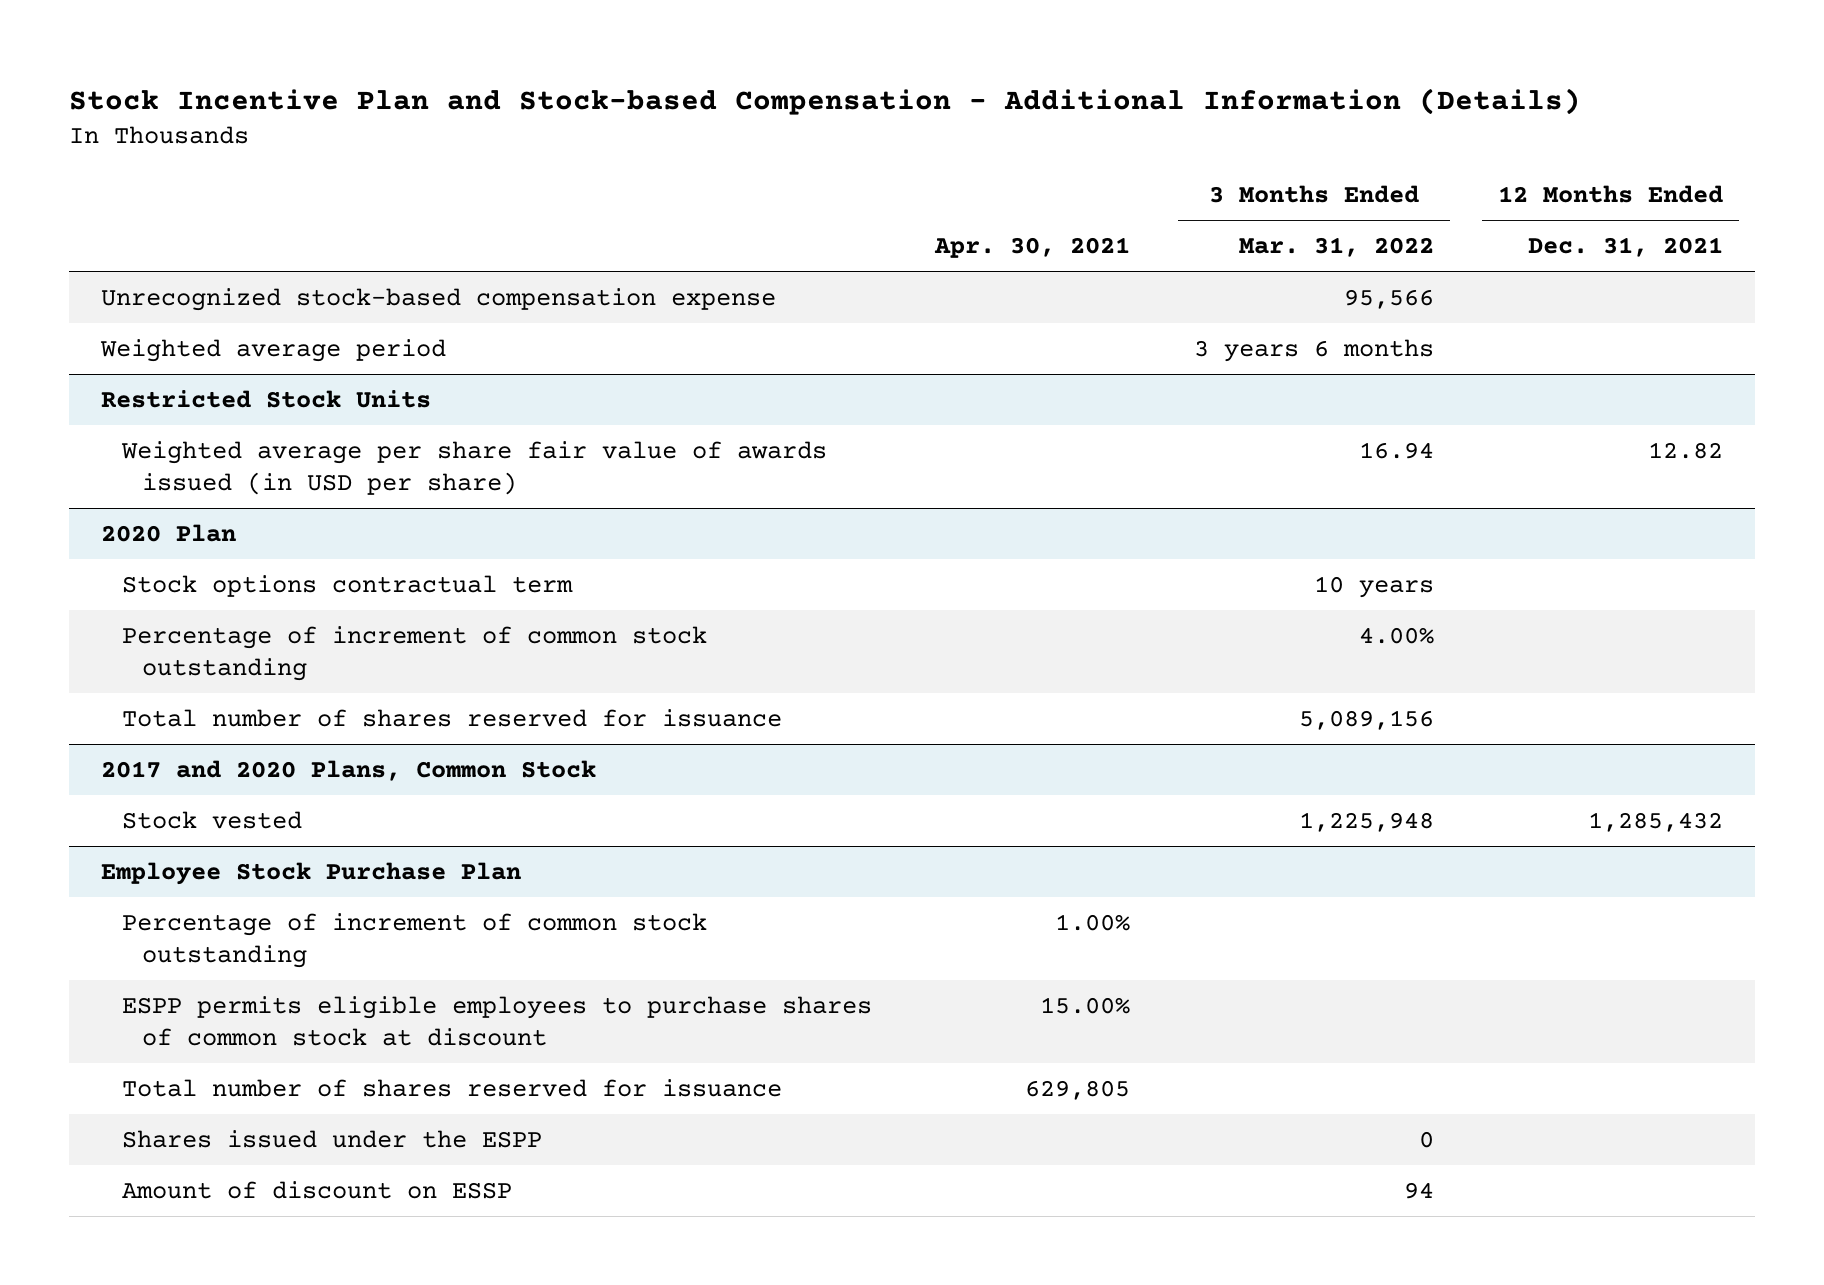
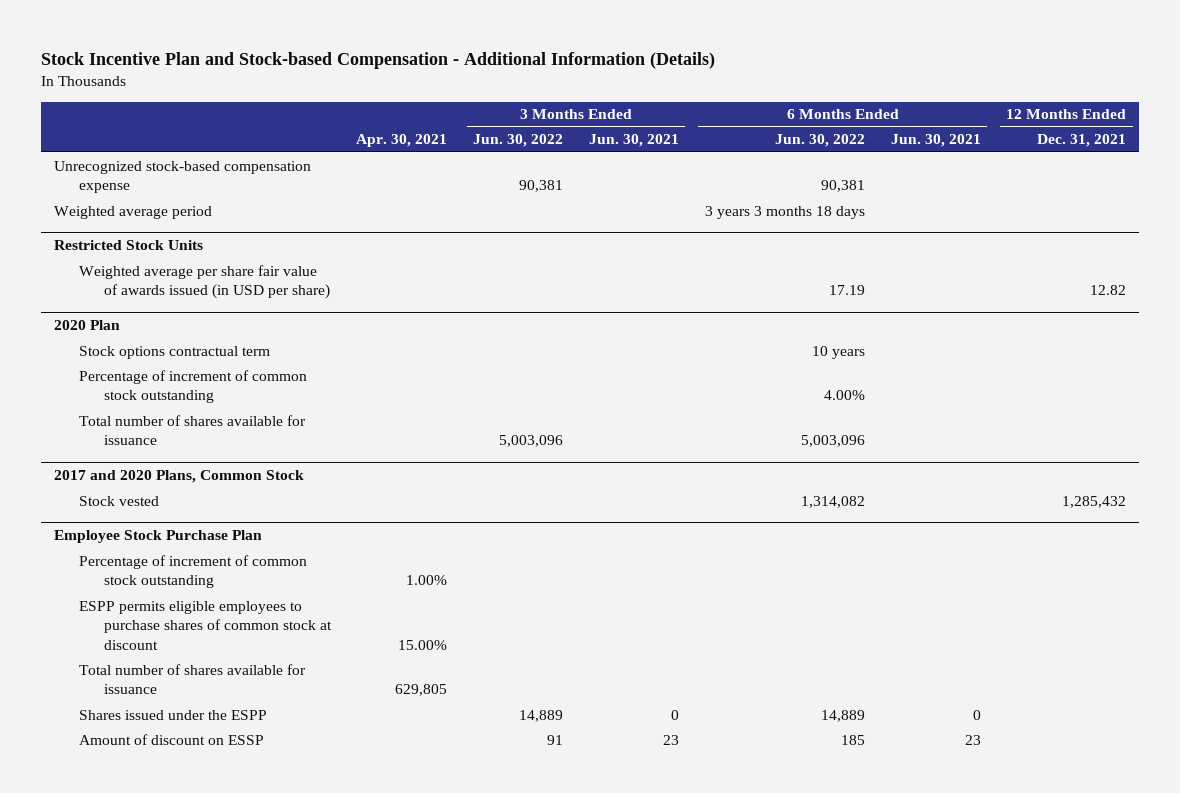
- | Apr. 30, 2021 | 3 Months Ended Mar. 31, 2022 | 12 Months Ended Dec. 31, 2021
+ | Apr. 30, 2021 | 3 Months Ended Jun. 30, 2022 | 3 Months Ended Jun. 30, 2021 | 6 Months Ended Jun. 30, 2022 | 6 Months Ended Jun. 30, 2021 | 12 Months Ended Dec. 31, 2021
@ 2020 Plan
- Total number of shares reserved for issuance | | 5,089,156 |
+ Total number of shares available for issuance | | 5,003,096 | | 5,003,096 | |
@ Employee Stock Purchase Plan
- Total number of shares reserved for issuance | 629,805 | |
+ Total number of shares available for issuance | 629,805 | | | | |

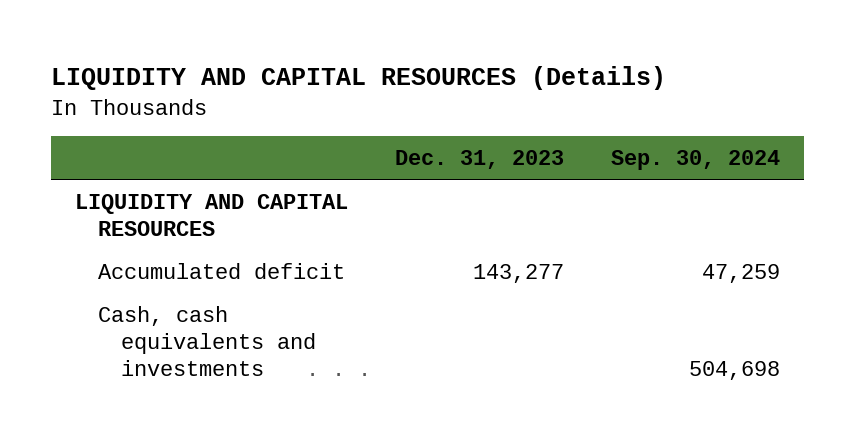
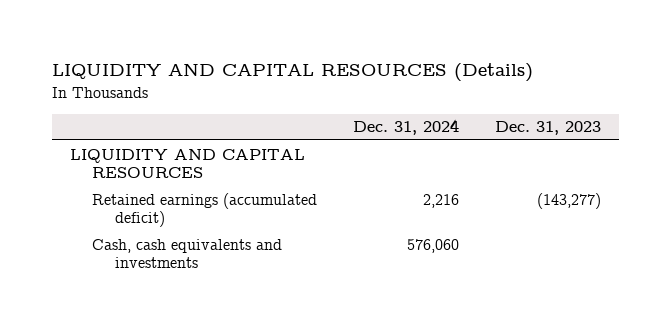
- | Dec. 31, 2023 | Sep. 30, 2024
+ | Dec. 31, 2024 | Dec. 31, 2023
- Accumulated deficit | 143,277 | 47,259
+ Retained earnings (accumulated deficit) | 2,216 | (143,277)

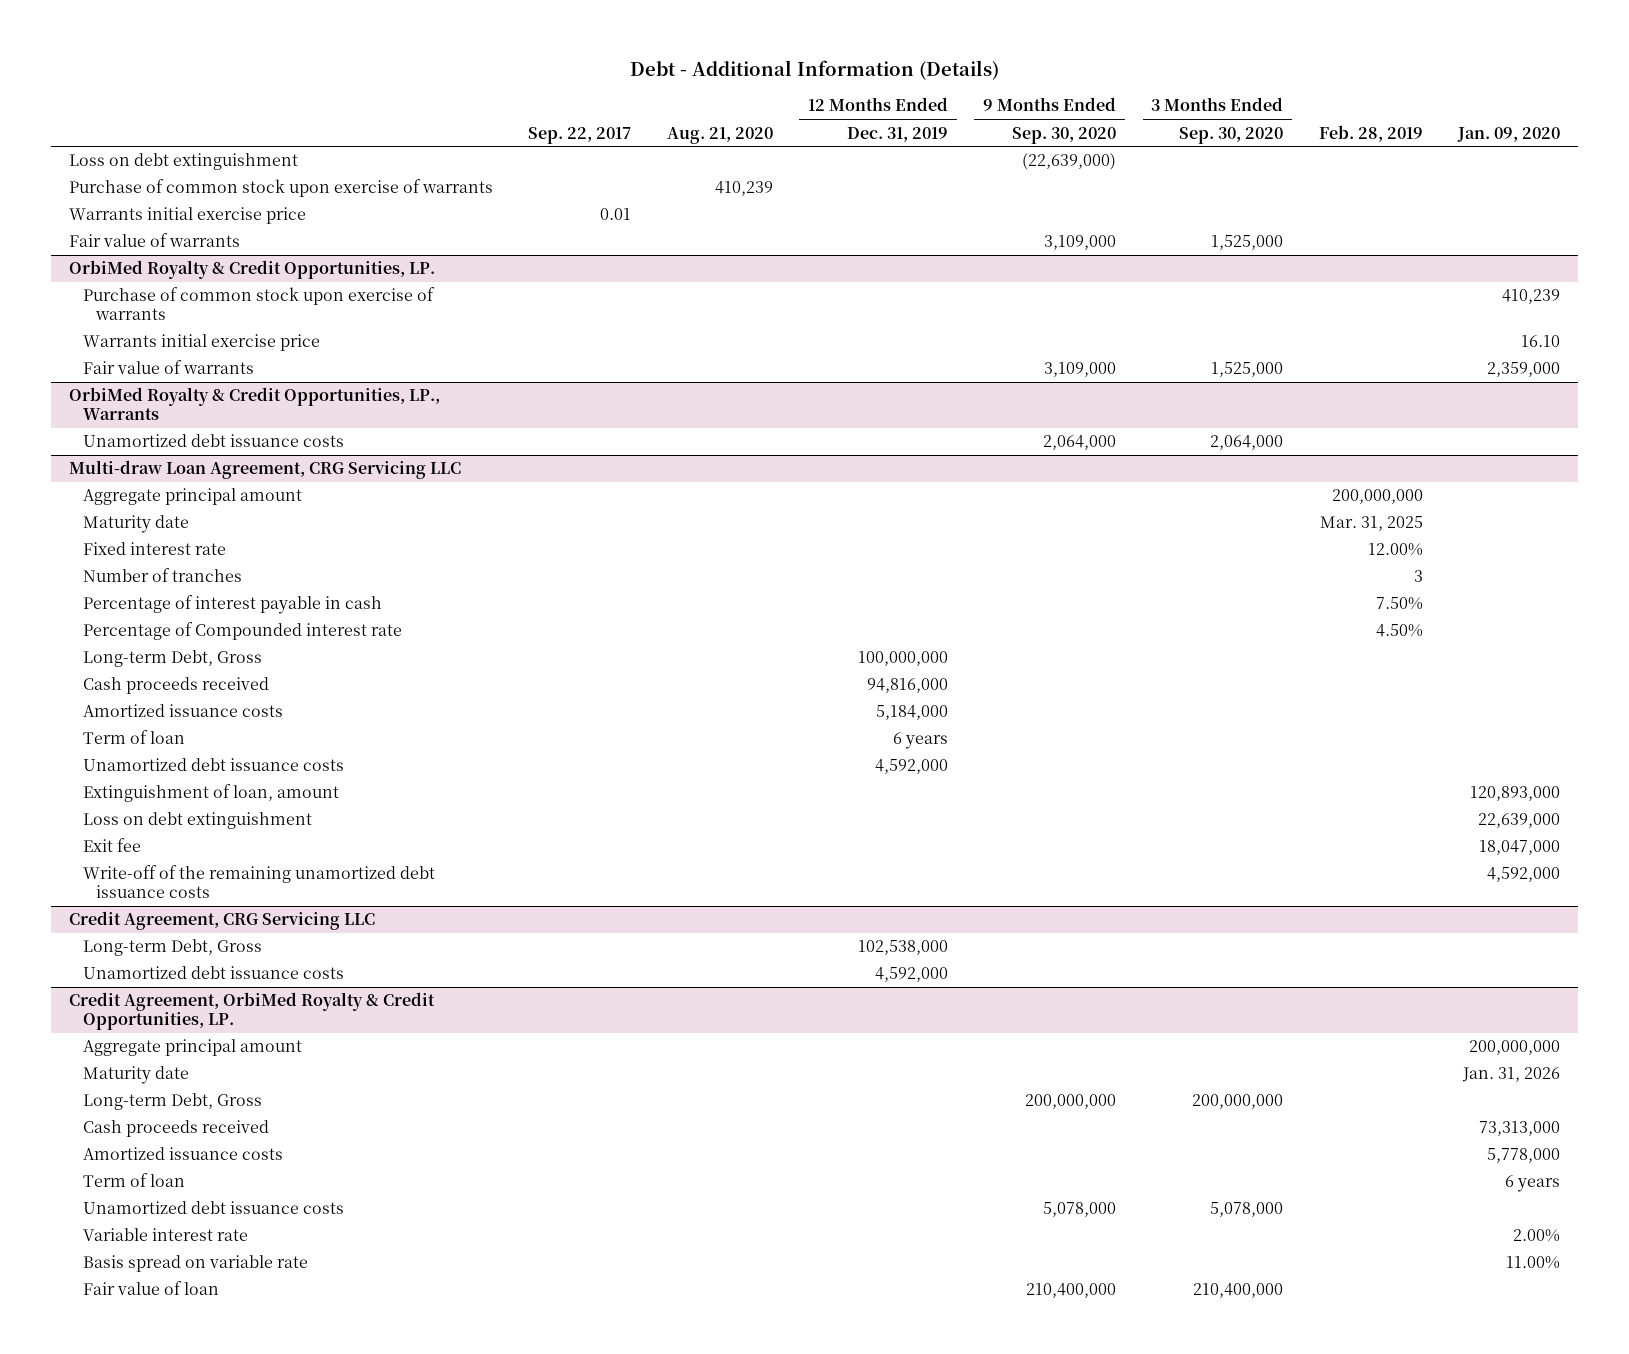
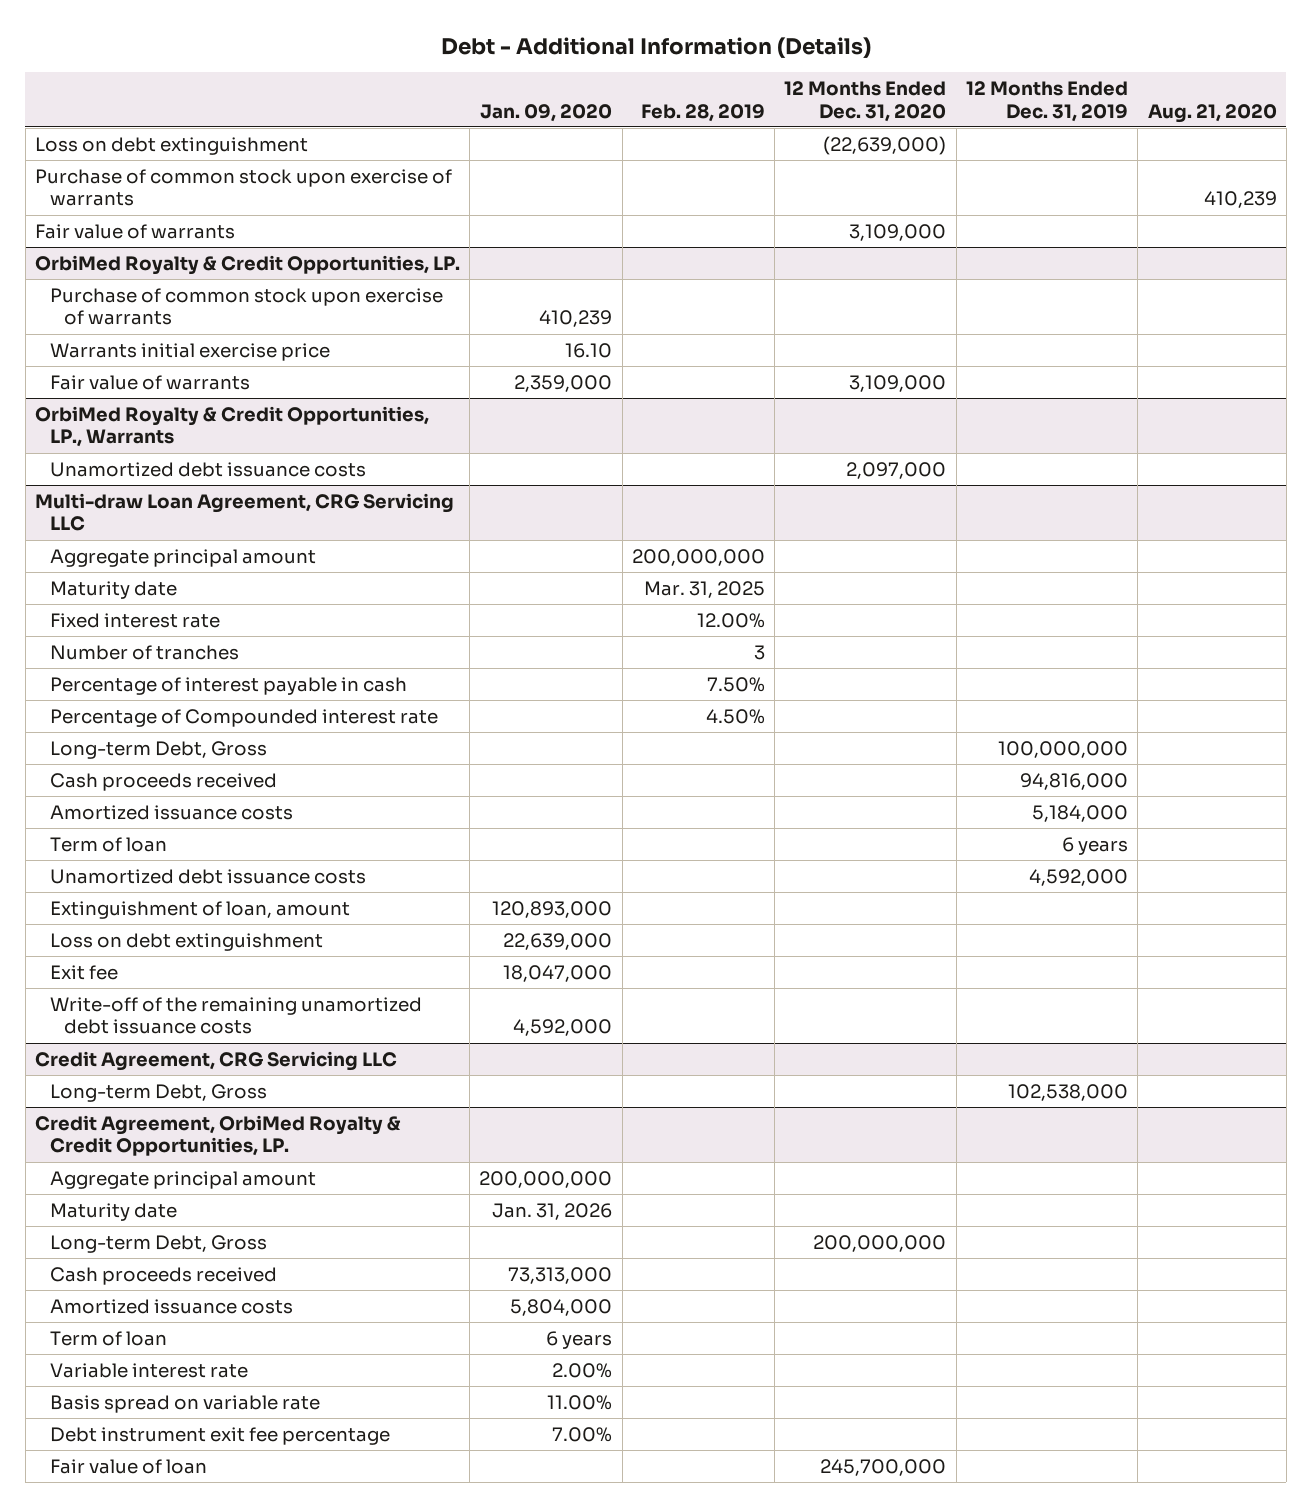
- | Sep. 22, 2017 | Aug. 21, 2020 | 12 Months Ended Dec. 31, 2019 | 9 Months Ended Sep. 30, 2020 | 3 Months Ended Sep. 30, 2020 | Feb. 28, 2019 | Jan. 09, 2020
+ | Jan. 09, 2020 | Feb. 28, 2019 | 12 Months Ended Dec. 31, 2020 | 12 Months Ended Dec. 31, 2019 | Aug. 21, 2020
- Warrants initial exercise price | 0.01 | | | | | |
@ Credit Agreement, CRG Servicing LLC
- Unamortized debt issuance costs | | | 4,592,000 | | | |
@ Credit Agreement, OrbiMed Royalty & Credit Opportunities, LP.
- Amortized issuance costs | | | | | | | 5,778,000
+ Amortized issuance costs | 5,804,000 | | | |
- Unamortized debt issuance costs | | | | 5,078,000 | 5,078,000 | |
+ Debt instrument exit fee percentage | 7.00% | | | |

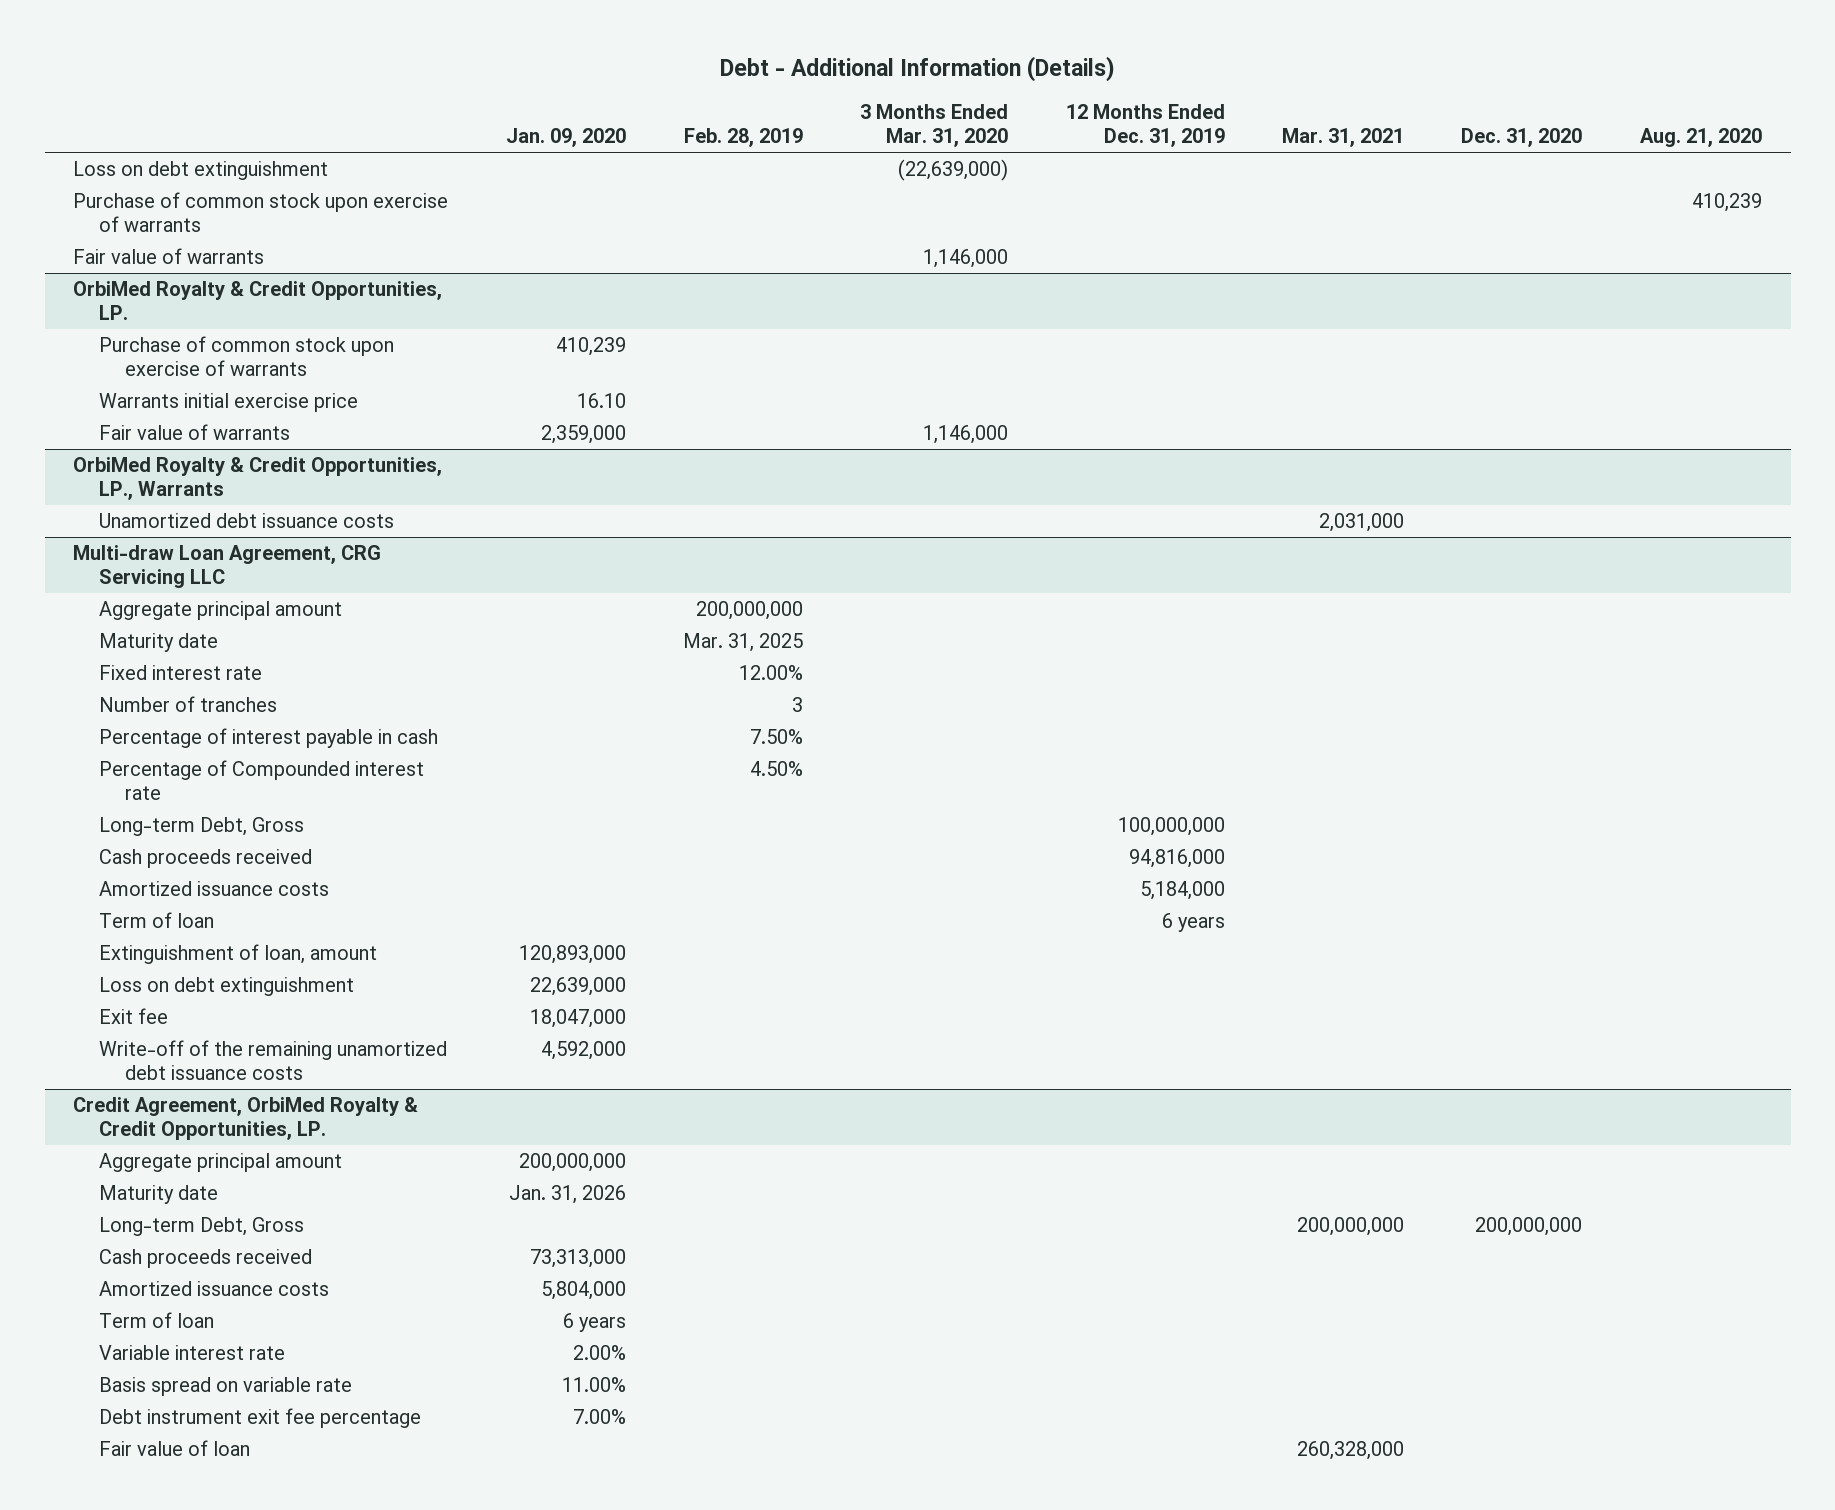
- | Jan. 09, 2020 | Feb. 28, 2019 | 12 Months Ended Dec. 31, 2020 | 12 Months Ended Dec. 31, 2019 | Aug. 21, 2020
+ | Jan. 09, 2020 | Feb. 28, 2019 | 3 Months Ended Mar. 31, 2020 | 12 Months Ended Dec. 31, 2019 | Mar. 31, 2021 | Dec. 31, 2020 | Aug. 21, 2020
@ Multi-draw Loan Agreement, CRG Servicing LLC
- Unamortized debt issuance costs | | | | 4,592,000 |
- Credit Agreement, CRG Servicing LLC
- Long-term Debt, Gross | | | | 102,538,000 |

